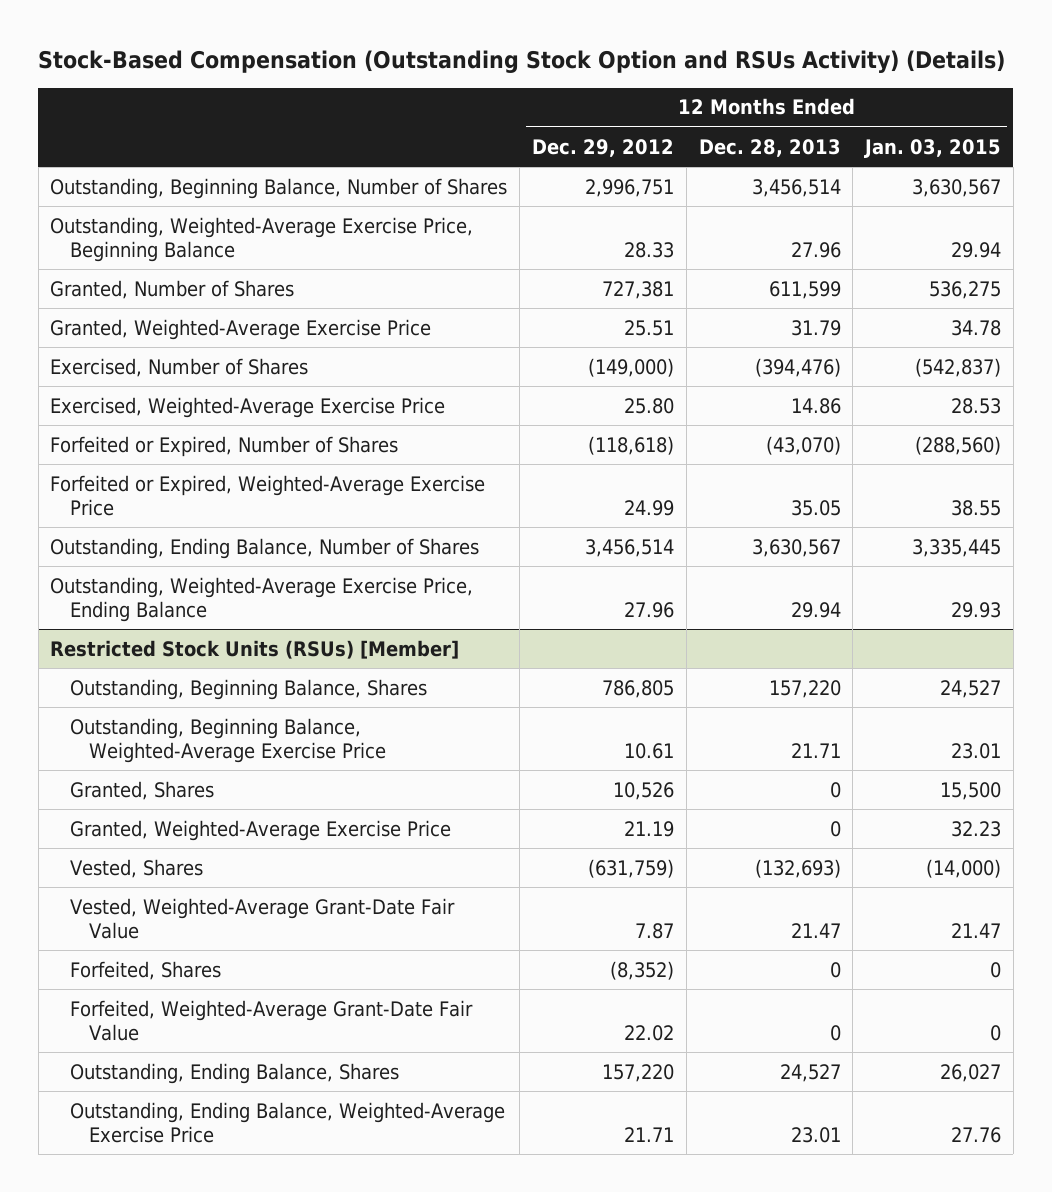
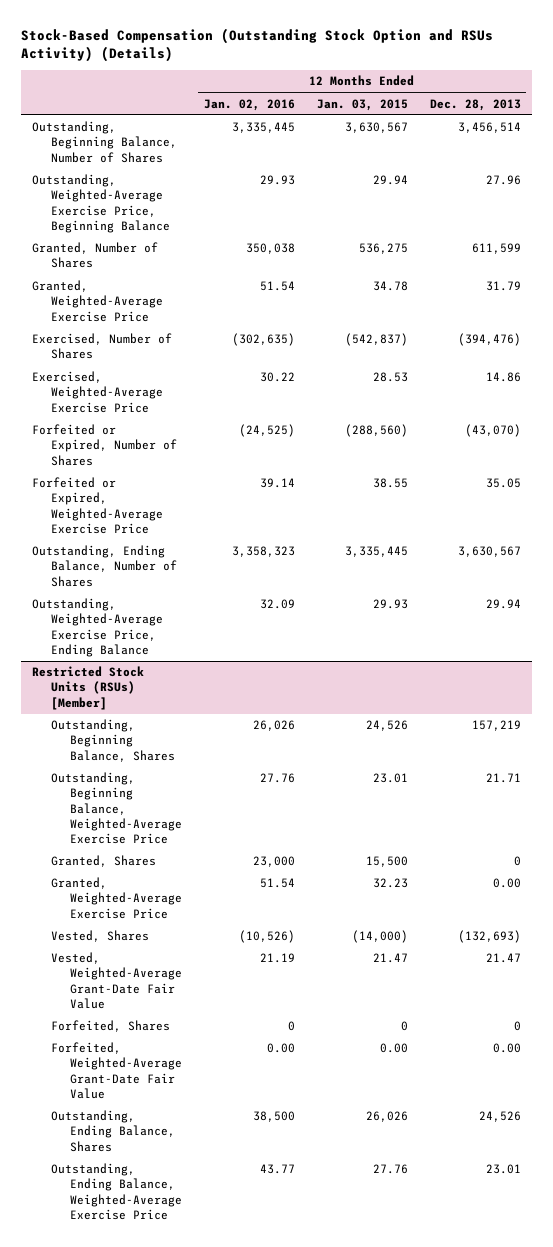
- | 12 Months Ended Dec. 29, 2012 | 12 Months Ended Dec. 28, 2013 | 12 Months Ended Jan. 03, 2015
+ | 12 Months Ended Jan. 02, 2016 | 12 Months Ended Jan. 03, 2015 | 12 Months Ended Dec. 28, 2013
@ Restricted Stock Units (RSUs) [Member]
- Outstanding, Beginning Balance, Shares | 786,805 | 157,220 | 24,527
+ Outstanding, Beginning Balance, Shares | 26,026 | 24,526 | 157,219
- Granted, Weighted-Average Exercise Price | 21.19 | 0 | 32.23
+ Granted, Weighted-Average Exercise Price | 51.54 | 32.23 | 0.00
- Forfeited, Weighted-Average Grant-Date Fair Value | 22.02 | 0 | 0
- Outstanding, Ending Balance, Shares | 157,220 | 24,527 | 26,027
+ Forfeited, Weighted-Average Grant-Date Fair Value | 0.00 | 0.00 | 0.00
+ Outstanding, Ending Balance, Shares | 38,500 | 26,026 | 24,526

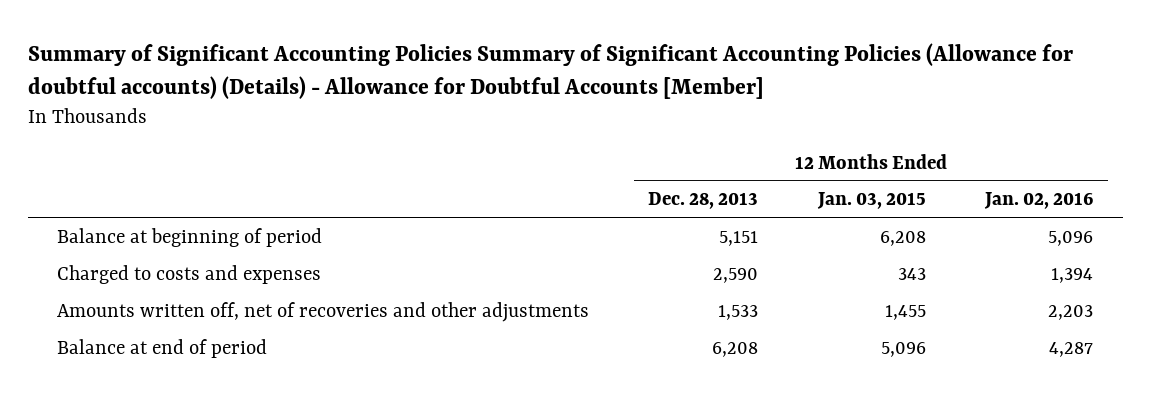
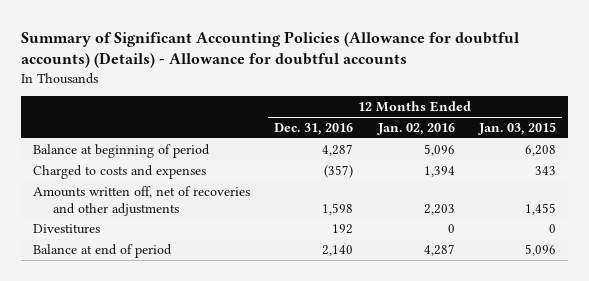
- Summary of Significant Accounting Policies Summary of Significant Accounting Policies (Allowance for doubtful accounts) (Details) - Allowance for Doubtful Accounts [Member]
+ Summary of Significant Accounting Policies (Allowance for doubtful accounts) (Details) - Allowance for doubtful accounts
- | 12 Months Ended Dec. 28, 2013 | 12 Months Ended Jan. 03, 2015 | 12 Months Ended Jan. 02, 2016
+ | 12 Months Ended Dec. 31, 2016 | 12 Months Ended Jan. 02, 2016 | 12 Months Ended Jan. 03, 2015
+ Divestitures | 192 | 0 | 0

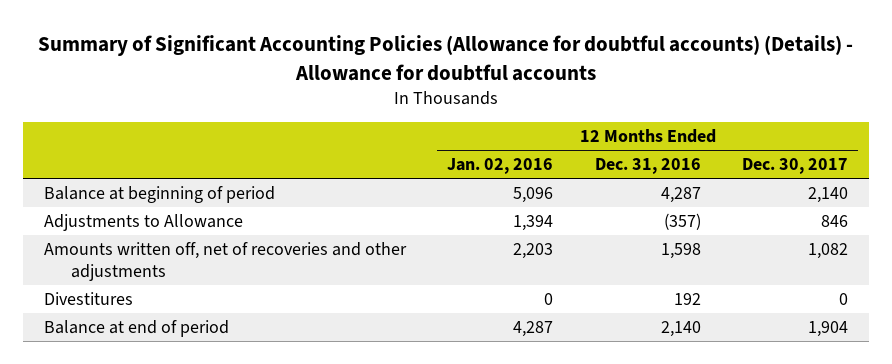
- | 12 Months Ended Dec. 31, 2016 | 12 Months Ended Jan. 02, 2016 | 12 Months Ended Jan. 03, 2015
+ | 12 Months Ended Jan. 02, 2016 | 12 Months Ended Dec. 31, 2016 | 12 Months Ended Dec. 30, 2017
- Charged to costs and expenses | (357) | 1,394 | 343
+ Adjustments to Allowance | 1,394 | (357) | 846

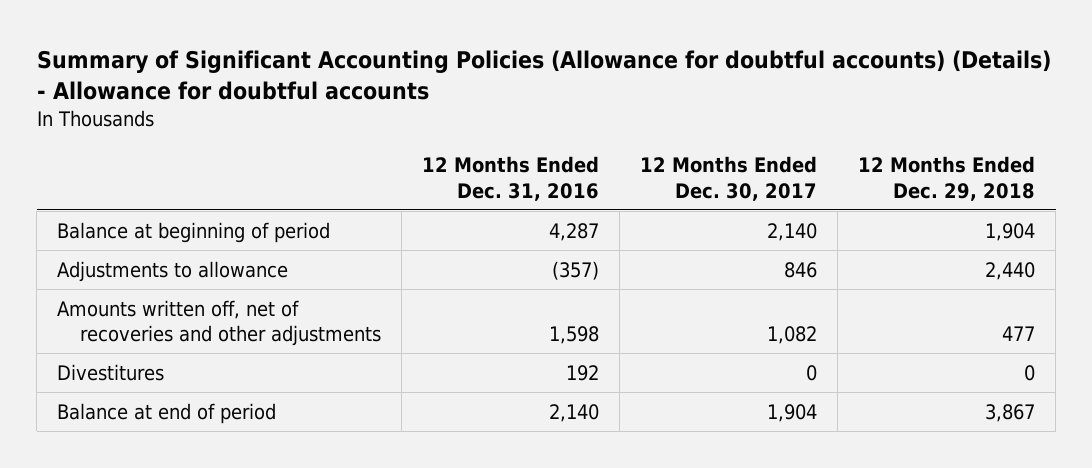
- | 12 Months Ended Jan. 02, 2016 | 12 Months Ended Dec. 31, 2016 | 12 Months Ended Dec. 30, 2017
+ | 12 Months Ended Dec. 31, 2016 | 12 Months Ended Dec. 30, 2017 | 12 Months Ended Dec. 29, 2018
- Adjustments to Allowance | 1,394 | (357) | 846
+ Adjustments to allowance | (357) | 846 | 2,440

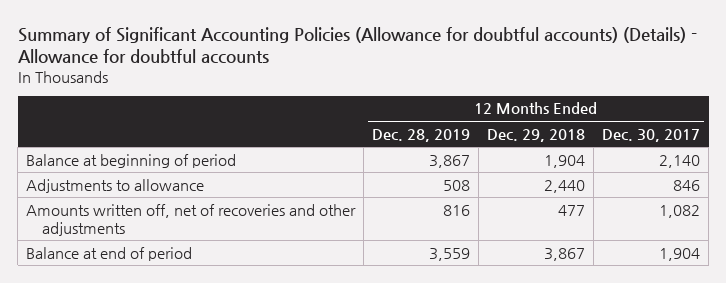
- | 12 Months Ended Dec. 31, 2016 | 12 Months Ended Dec. 30, 2017 | 12 Months Ended Dec. 29, 2018
+ | 12 Months Ended Dec. 28, 2019 | 12 Months Ended Dec. 29, 2018 | 12 Months Ended Dec. 30, 2017
- Divestitures | 192 | 0 | 0

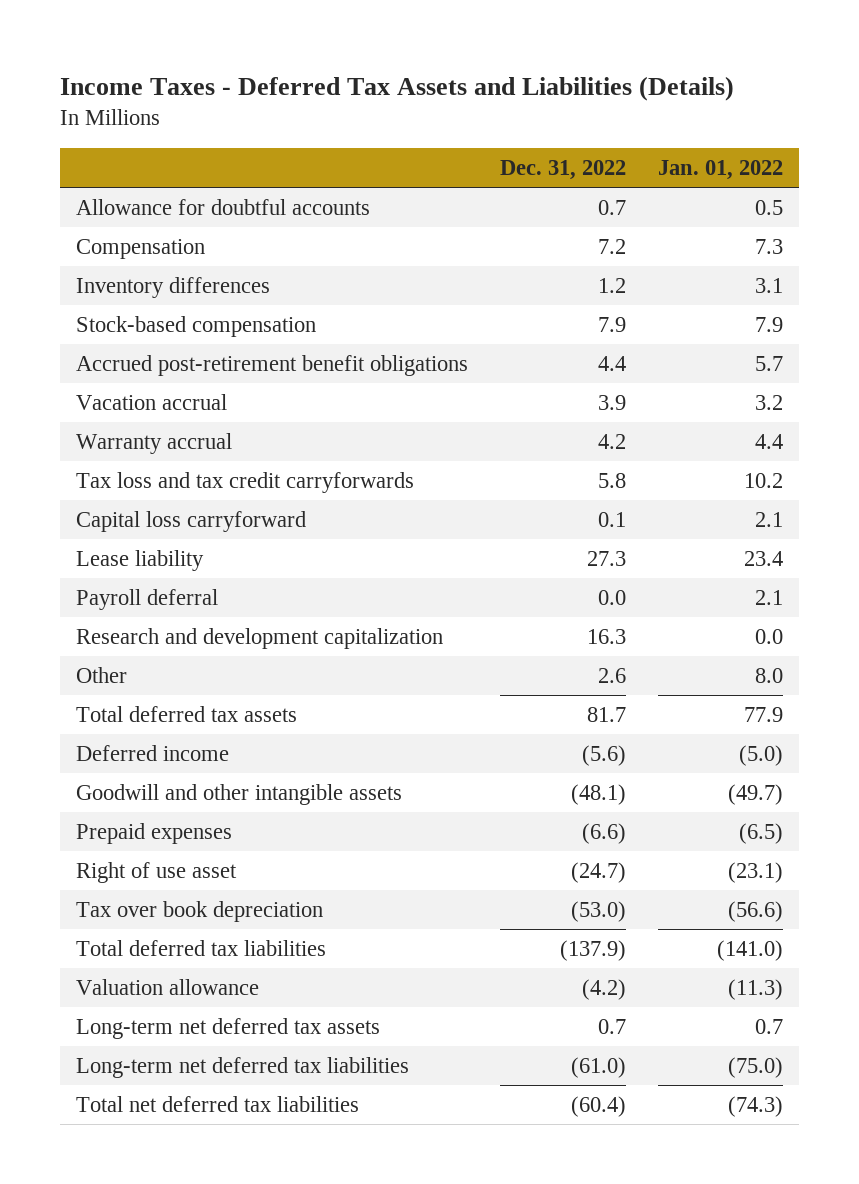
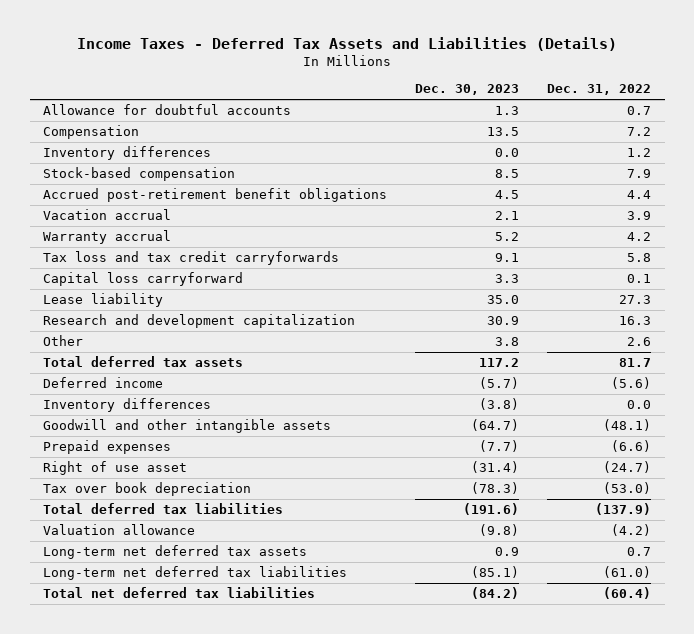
- | Dec. 31, 2022 | Jan. 01, 2022
+ | Dec. 30, 2023 | Dec. 31, 2022
- Payroll deferral | 0.0 | 2.1
+ Inventory differences | (3.8) | 0.0

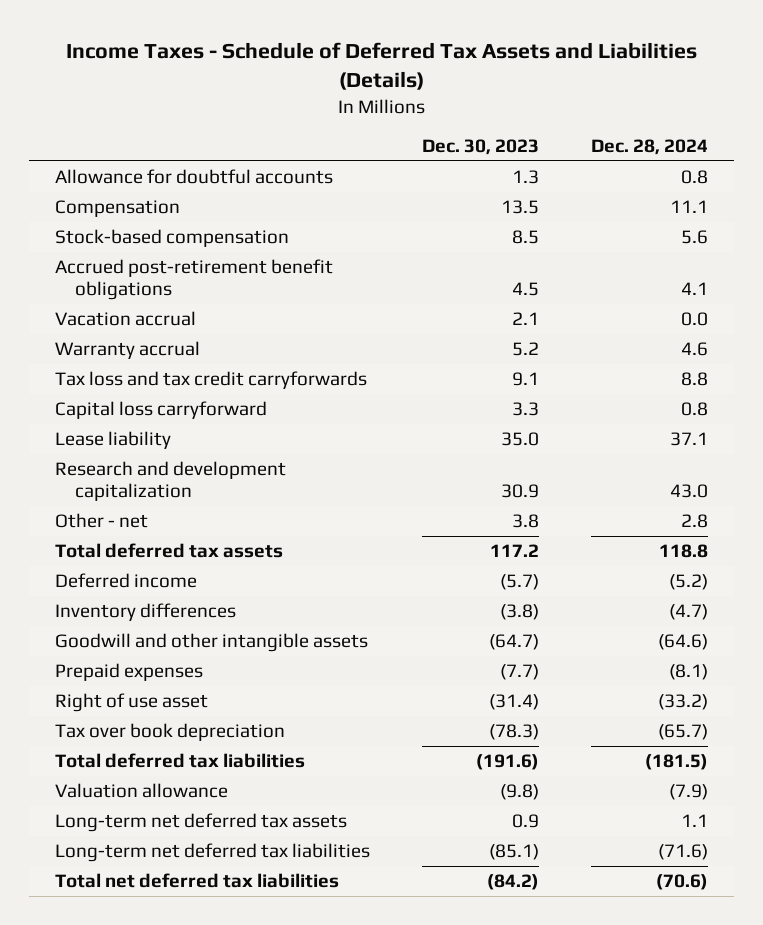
- Income Taxes - Deferred Tax Assets and Liabilities (Details)
+ Income Taxes - Schedule of Deferred Tax Assets and Liabilities (Details)
- | Dec. 30, 2023 | Dec. 31, 2022
+ | Dec. 30, 2023 | Dec. 28, 2024
- Inventory differences | 0.0 | 1.2
- Other | 3.8 | 2.6
+ Other - net | 3.8 | 2.8

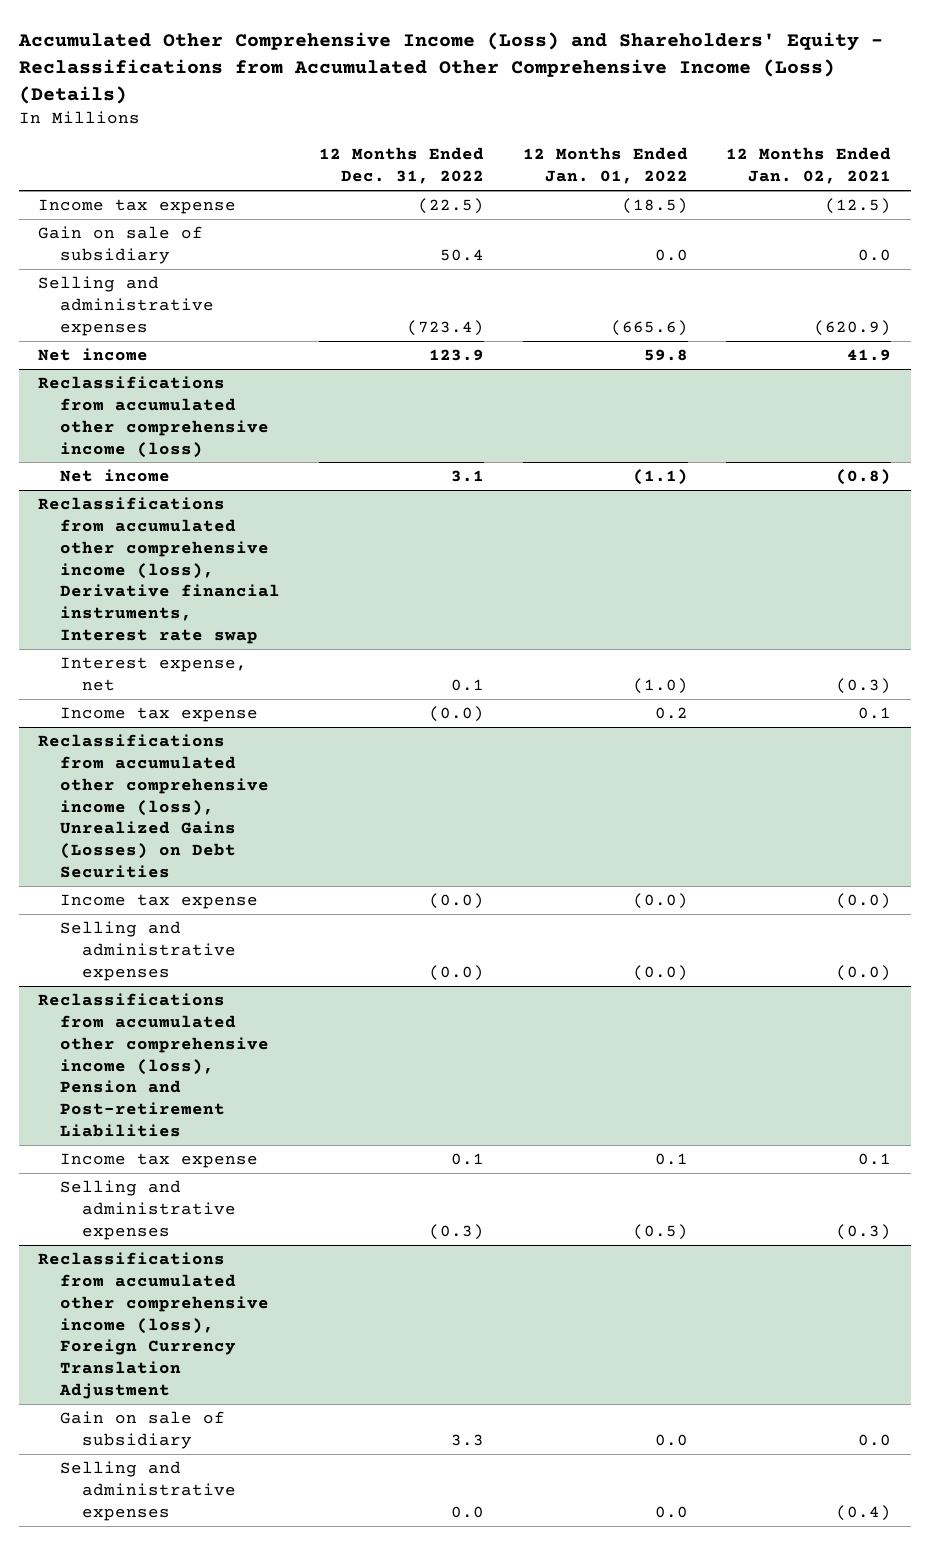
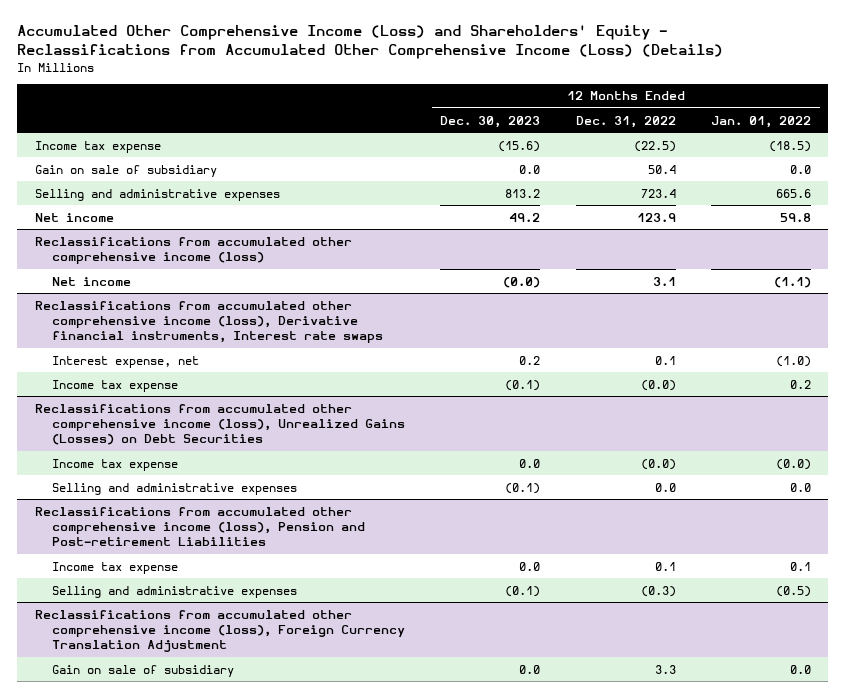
- | 12 Months Ended Dec. 31, 2022 | 12 Months Ended Jan. 01, 2022 | 12 Months Ended Jan. 02, 2021
+ | 12 Months Ended Dec. 30, 2023 | 12 Months Ended Dec. 31, 2022 | 12 Months Ended Jan. 01, 2022
- Selling and administrative expenses | (723.4) | (665.6) | (620.9)
+ Selling and administrative expenses | 813.2 | 723.4 | 665.6
- Reclassifications from accumulated other comprehensive income (loss), Derivative financial instruments, Interest rate swap
+ Reclassifications from accumulated other comprehensive income (loss), Derivative financial instruments, Interest rate swaps
@ Reclassifications from accumulated other comprehensive income (loss), Unrealized Gains (Losses) on Debt Securities
- Selling and administrative expenses | (0.0) | (0.0) | (0.0)
+ Selling and administrative expenses | (0.1) | 0.0 | 0.0
@ Reclassifications from accumulated other comprehensive income (loss), Foreign Currency Translation Adjustment
- Selling and administrative expenses | 0.0 | 0.0 | (0.4)

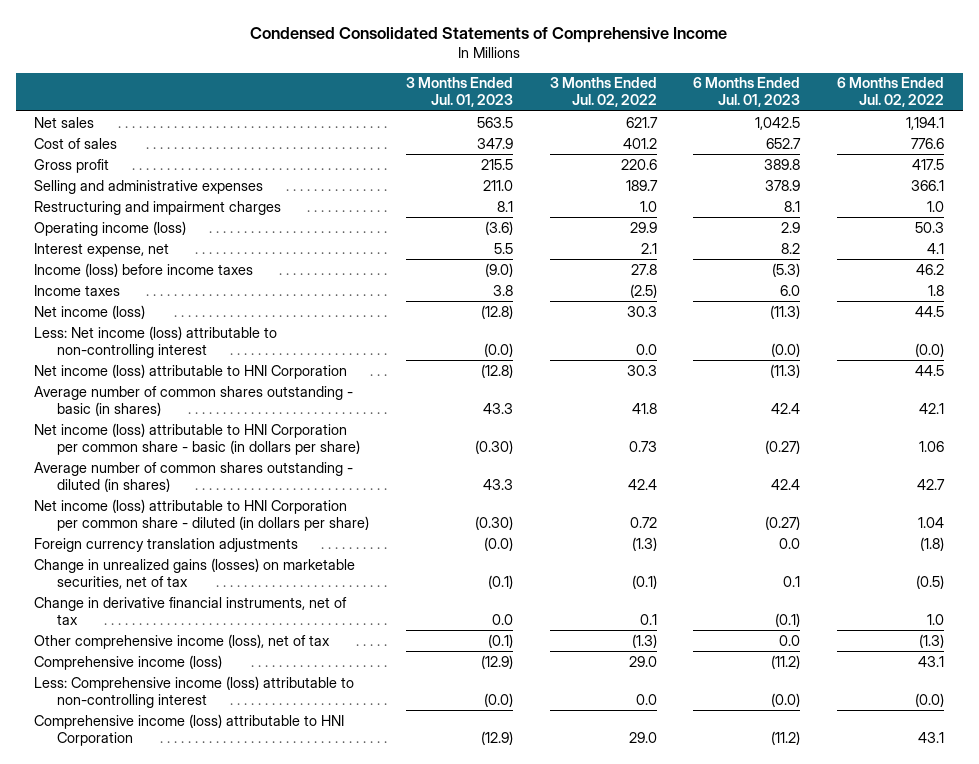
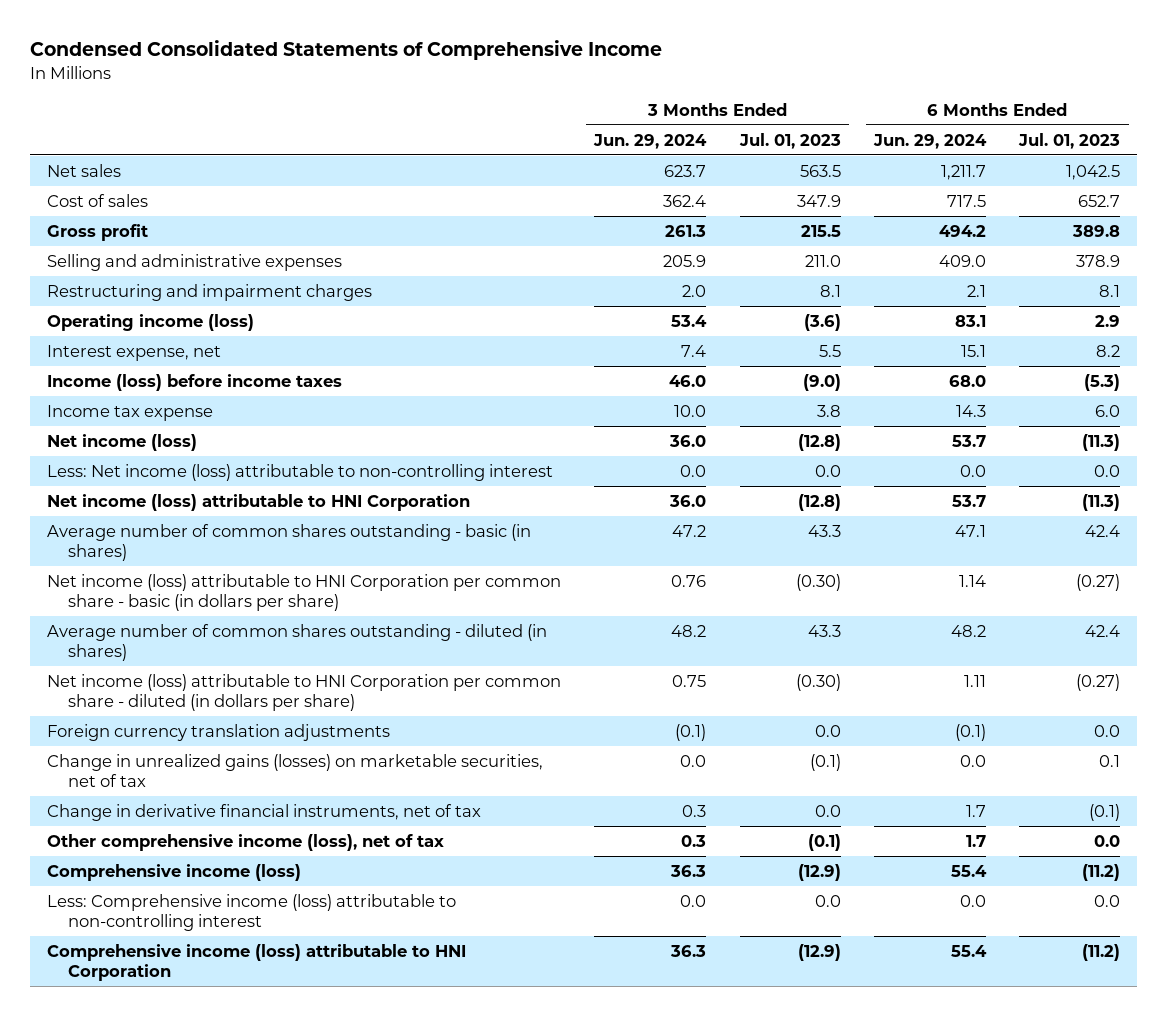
- | 3 Months Ended Jul. 01, 2023 | 3 Months Ended Jul. 02, 2022 | 6 Months Ended Jul. 01, 2023 | 6 Months Ended Jul. 02, 2022
+ | 3 Months Ended Jun. 29, 2024 | 3 Months Ended Jul. 01, 2023 | 6 Months Ended Jun. 29, 2024 | 6 Months Ended Jul. 01, 2023
- Income taxes | 3.8 | (2.5) | 6.0 | 1.8
+ Income tax expense | 10.0 | 3.8 | 14.3 | 6.0
- Less: Net income (loss) attributable to non-controlling interest | (0.0) | 0.0 | (0.0) | (0.0)
+ Less: Net income (loss) attributable to non-controlling interest | 0.0 | 0.0 | 0.0 | 0.0
- Foreign currency translation adjustments | (0.0) | (1.3) | 0.0 | (1.8)
+ Foreign currency translation adjustments | (0.1) | 0.0 | (0.1) | 0.0
- Less: Comprehensive income (loss) attributable to non-controlling interest | (0.0) | 0.0 | (0.0) | (0.0)
+ Less: Comprehensive income (loss) attributable to non-controlling interest | 0.0 | 0.0 | 0.0 | 0.0

